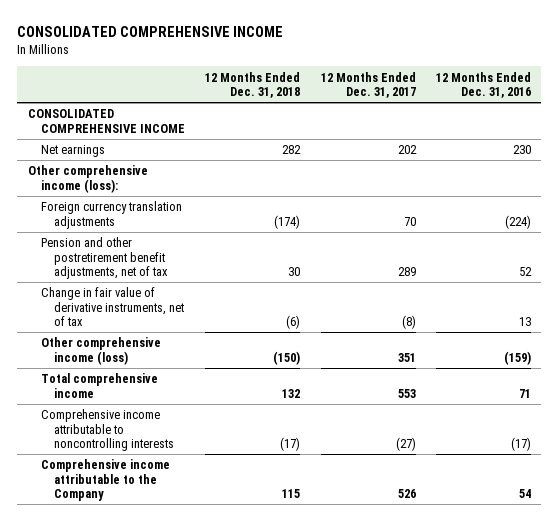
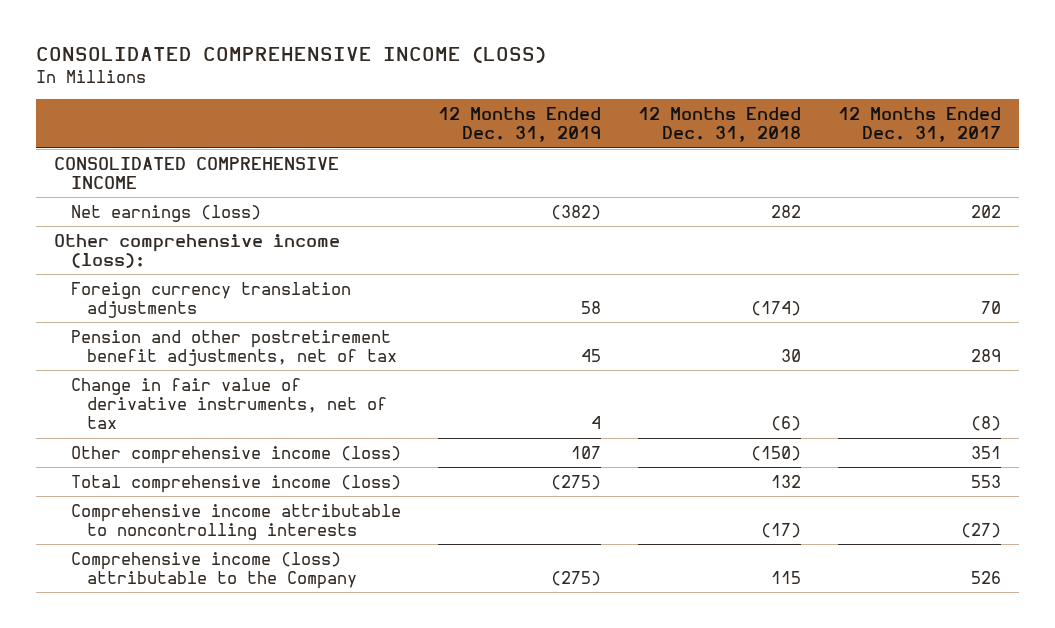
- CONSOLIDATED COMPREHENSIVE INCOME
+ CONSOLIDATED COMPREHENSIVE INCOME (LOSS)
- | 12 Months Ended Dec. 31, 2018 | 12 Months Ended Dec. 31, 2017 | 12 Months Ended Dec. 31, 2016
+ | 12 Months Ended Dec. 31, 2019 | 12 Months Ended Dec. 31, 2018 | 12 Months Ended Dec. 31, 2017
- Net earnings | 282 | 202 | 230
+ Net earnings (loss) | (382) | 282 | 202
- Total comprehensive income | 132 | 553 | 71
+ Total comprehensive income (loss) | (275) | 132 | 553
- Comprehensive income attributable to the Company | 115 | 526 | 54
+ Comprehensive income (loss) attributable to the Company | (275) | 115 | 526

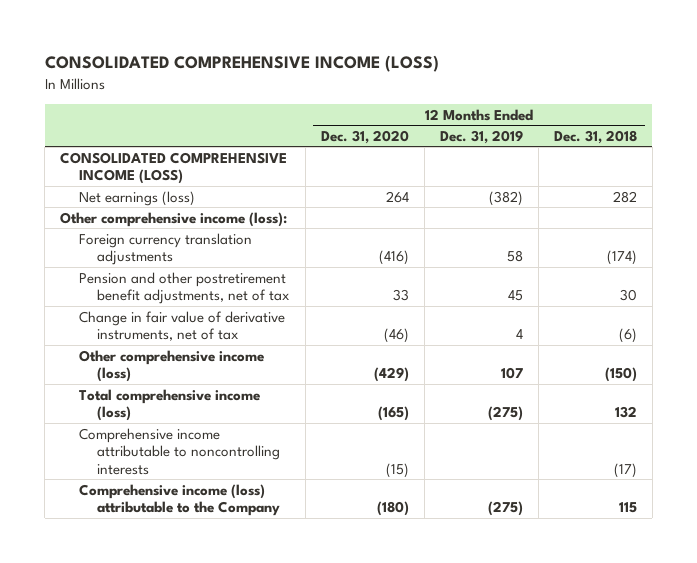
- | 12 Months Ended Dec. 31, 2019 | 12 Months Ended Dec. 31, 2018 | 12 Months Ended Dec. 31, 2017
+ | 12 Months Ended Dec. 31, 2020 | 12 Months Ended Dec. 31, 2019 | 12 Months Ended Dec. 31, 2018
- CONSOLIDATED COMPREHENSIVE INCOME
+ CONSOLIDATED COMPREHENSIVE INCOME (LOSS)

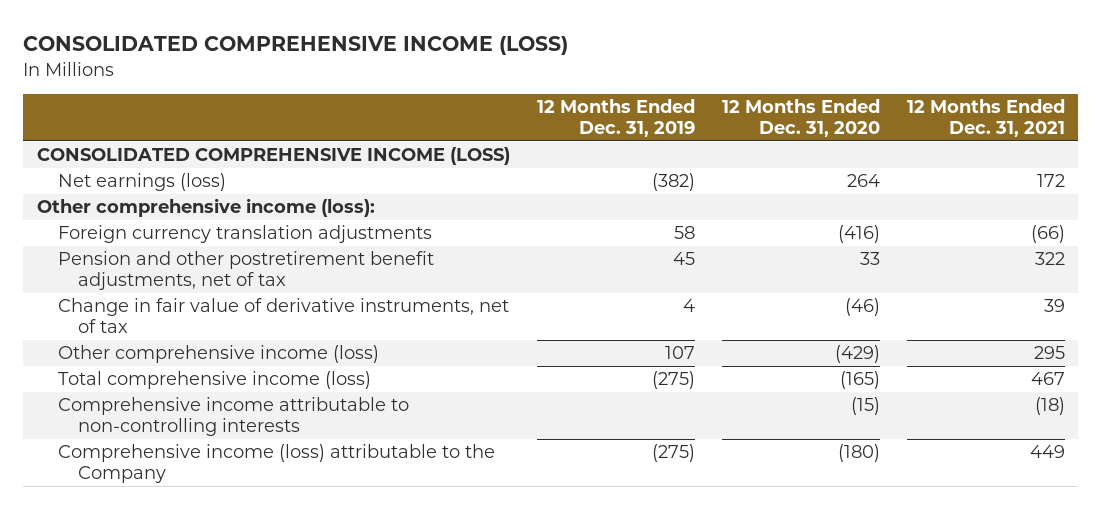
- | 12 Months Ended Dec. 31, 2020 | 12 Months Ended Dec. 31, 2019 | 12 Months Ended Dec. 31, 2018
+ | 12 Months Ended Dec. 31, 2019 | 12 Months Ended Dec. 31, 2020 | 12 Months Ended Dec. 31, 2021
- Comprehensive income attributable to noncontrolling interests | (15) | | (17)
+ Comprehensive income attributable to non-controlling interests | | (15) | (18)

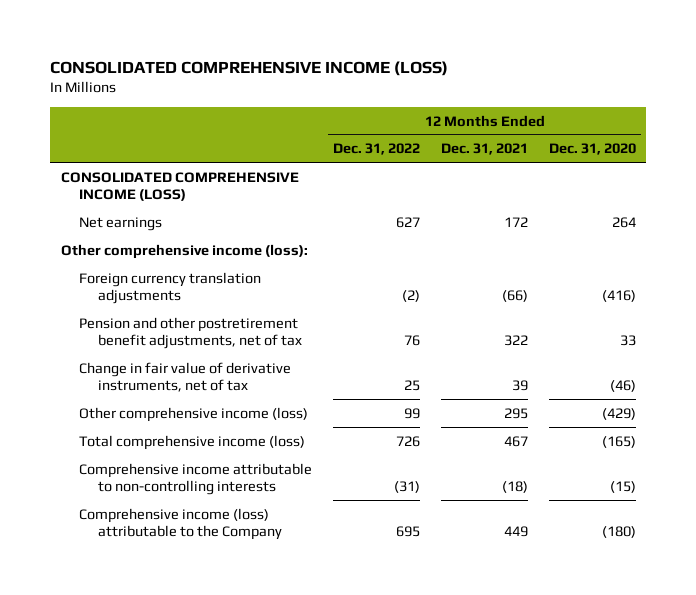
- | 12 Months Ended Dec. 31, 2019 | 12 Months Ended Dec. 31, 2020 | 12 Months Ended Dec. 31, 2021
+ | 12 Months Ended Dec. 31, 2022 | 12 Months Ended Dec. 31, 2021 | 12 Months Ended Dec. 31, 2020
- Net earnings (loss) | (382) | 264 | 172
+ Net earnings | 627 | 172 | 264

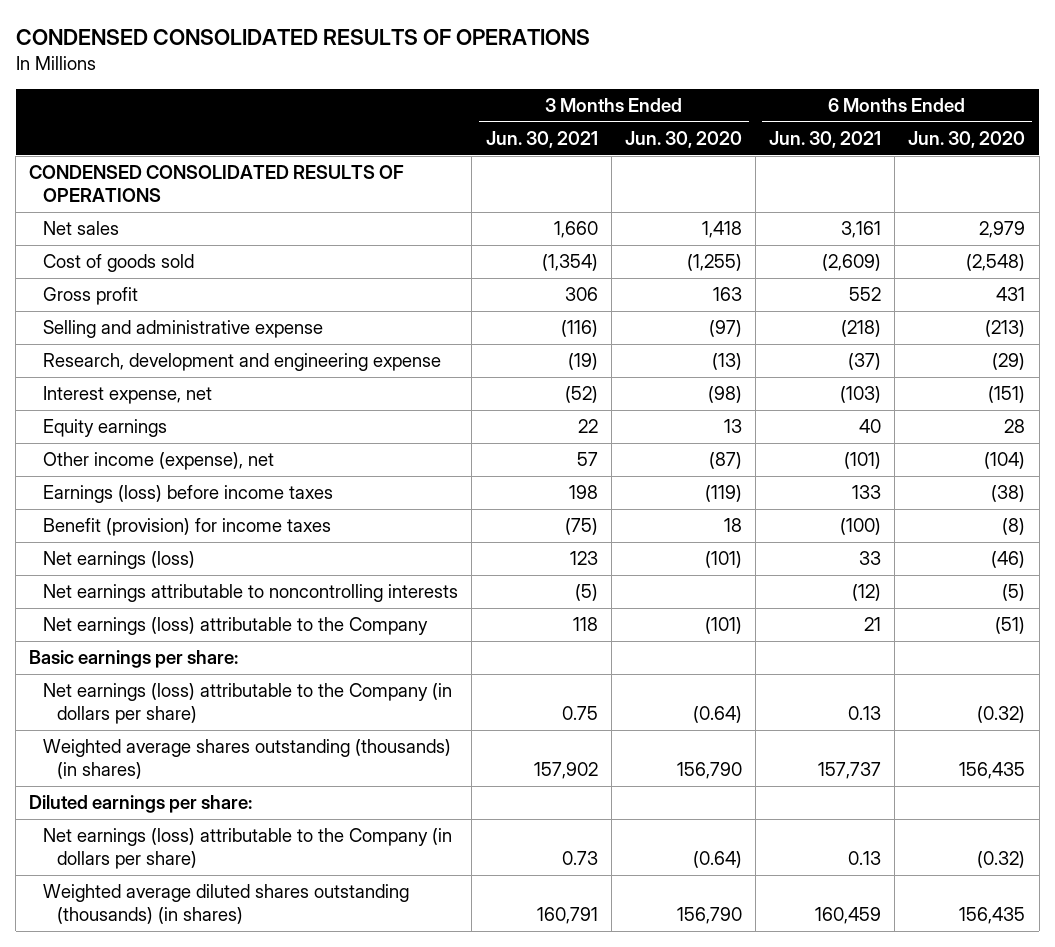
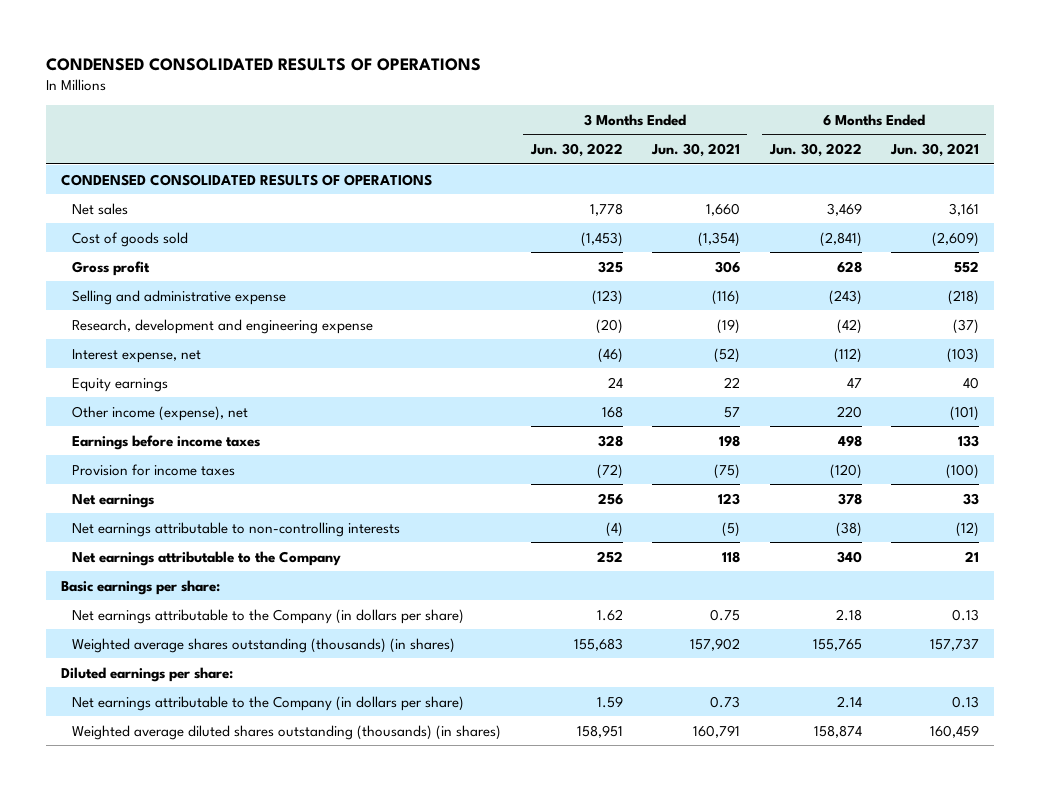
- | 3 Months Ended Jun. 30, 2021 | 3 Months Ended Jun. 30, 2020 | 6 Months Ended Jun. 30, 2021 | 6 Months Ended Jun. 30, 2020
+ | 3 Months Ended Jun. 30, 2022 | 3 Months Ended Jun. 30, 2021 | 6 Months Ended Jun. 30, 2022 | 6 Months Ended Jun. 30, 2021
- Earnings (loss) before income taxes | 198 | (119) | 133 | (38)
- Benefit (provision) for income taxes | (75) | 18 | (100) | (8)
- Net earnings (loss) | 123 | (101) | 33 | (46)
- Net earnings attributable to noncontrolling interests | (5) | | (12) | (5)
- Net earnings (loss) attributable to the Company | 118 | (101) | 21 | (51)
+ Earnings before income taxes | 328 | 198 | 498 | 133
+ Provision for income taxes | (72) | (75) | (120) | (100)
+ Net earnings | 256 | 123 | 378 | 33
+ Net earnings attributable to non-controlling interests | (4) | (5) | (38) | (12)
+ Net earnings attributable to the Company | 252 | 118 | 340 | 21
- Net earnings (loss) attributable to the Company (in dollars per share) | 0.75 | (0.64) | 0.13 | (0.32)
+ Net earnings attributable to the Company (in dollars per share) | 1.62 | 0.75 | 2.18 | 0.13
- Net earnings (loss) attributable to the Company (in dollars per share) | 0.73 | (0.64) | 0.13 | (0.32)
+ Net earnings attributable to the Company (in dollars per share) | 1.59 | 0.73 | 2.14 | 0.13

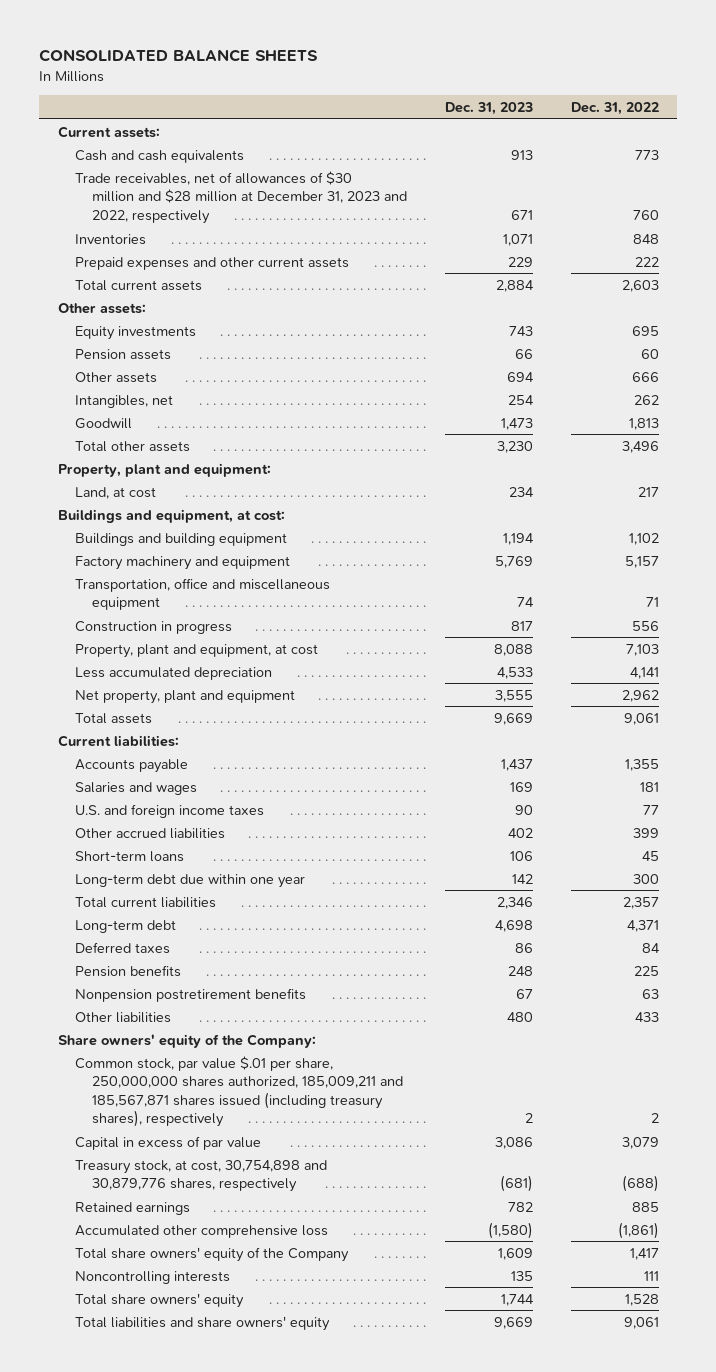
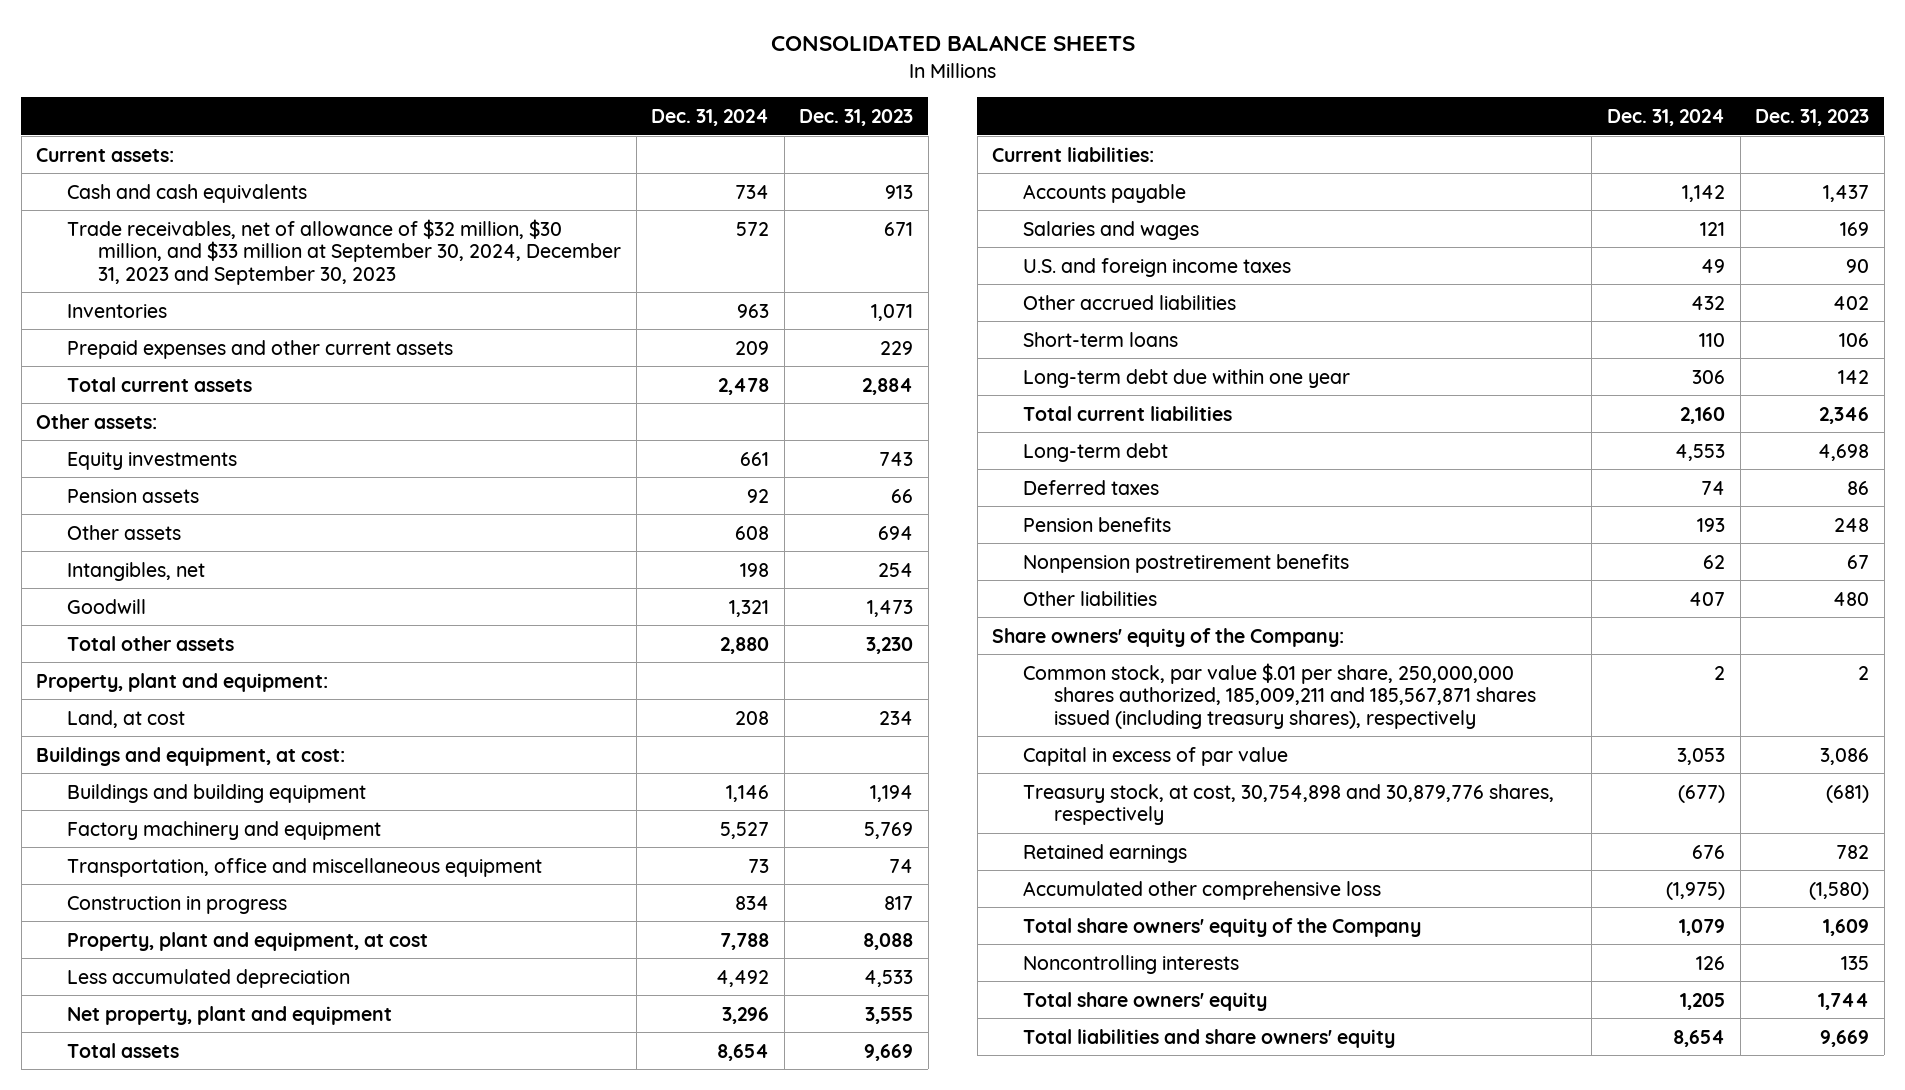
- | Dec. 31, 2023 | Dec. 31, 2022
+ | Dec. 31, 2024 | Dec. 31, 2023
- Trade receivables, net of allowances of $30 million and $28 million at December 31, 2023 and 2022, respectively | 671 | 760
+ Trade receivables, net of allowance of $32 million, $30 million, and $33 million at September 30, 2024, December 31, 2023 and September 30, 2023 | 572 | 671

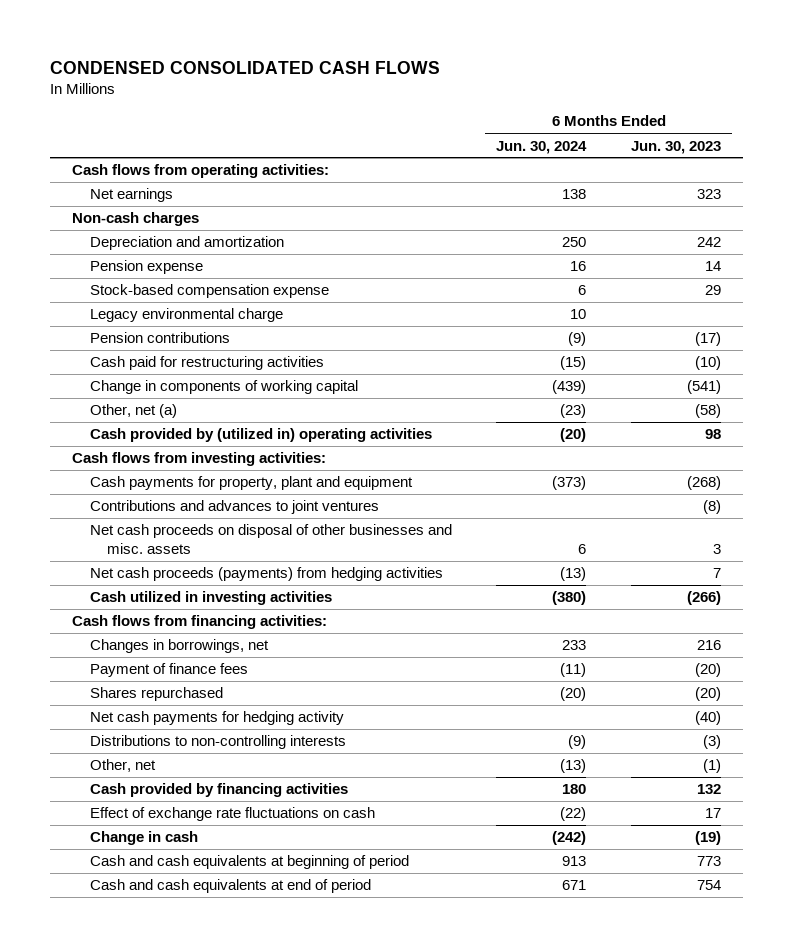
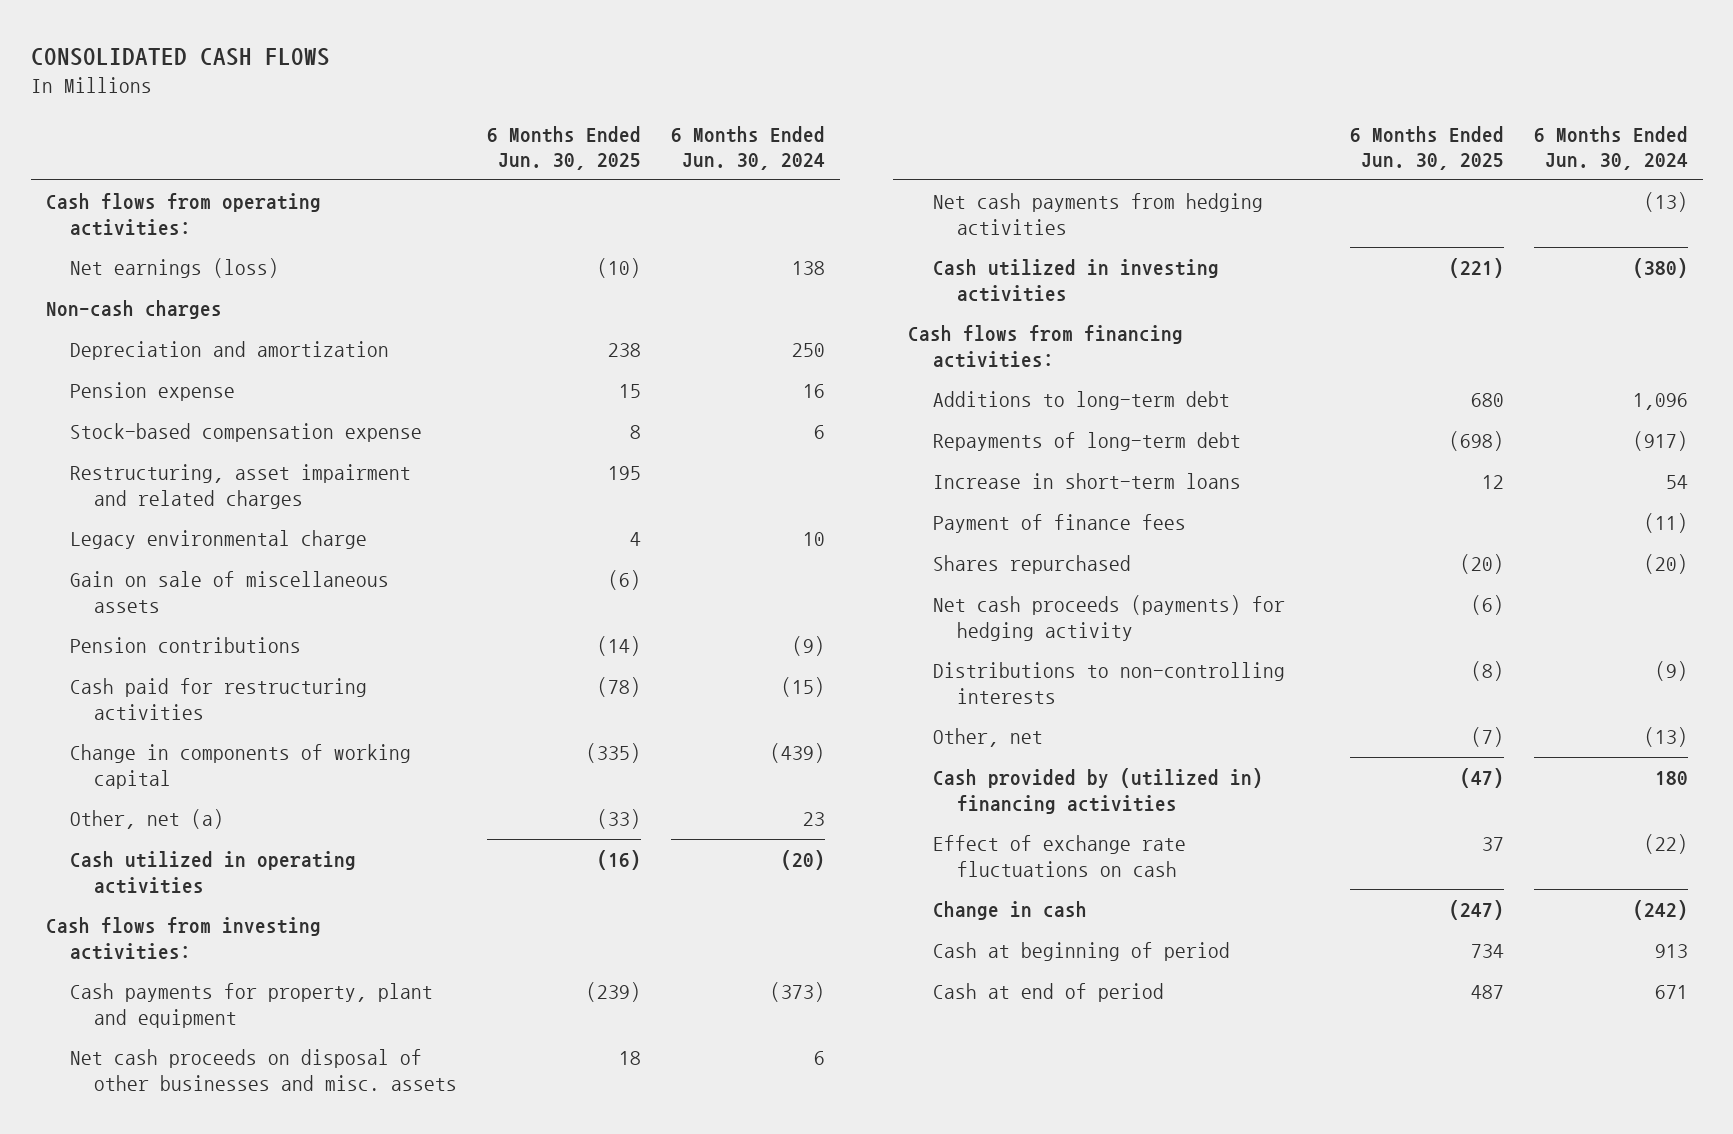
- CONDENSED CONSOLIDATED CASH FLOWS
+ CONSOLIDATED CASH FLOWS
- | 6 Months Ended Jun. 30, 2024 | 6 Months Ended Jun. 30, 2023
+ | 6 Months Ended Jun. 30, 2025 | 6 Months Ended Jun. 30, 2024
- Net earnings | 138 | 323
+ Net earnings (loss) | (10) | 138
+ Restructuring, asset impairment and related charges | 195 |
+ Gain on sale of miscellaneous assets | (6) |
- Other, net (a) | (23) | (58)
- Cash provided by (utilized in) operating activities | (20) | 98
+ Other, net (a) | (33) | 23
+ Cash utilized in operating activities | (16) | (20)
- Contributions and advances to joint ventures | | (8)
- Net cash proceeds (payments) from hedging activities | (13) | 7
+ Net cash payments from hedging activities | | (13)
- Changes in borrowings, net | 233 | 216
+ Additions to long-term debt | 680 | 1,096
+ Repayments of long-term debt | (698) | (917)
+ Increase in short-term loans | 12 | 54
- Net cash payments for hedging activity | | (40)
+ Net cash proceeds (payments) for hedging activity | (6) |
- Cash provided by financing activities | 180 | 132
+ Cash provided by (utilized in) financing activities | (47) | 180
- Cash and cash equivalents at beginning of period | 913 | 773
- Cash and cash equivalents at end of period | 671 | 754
+ Cash at beginning of period | 734 | 913
+ Cash at end of period | 487 | 671

